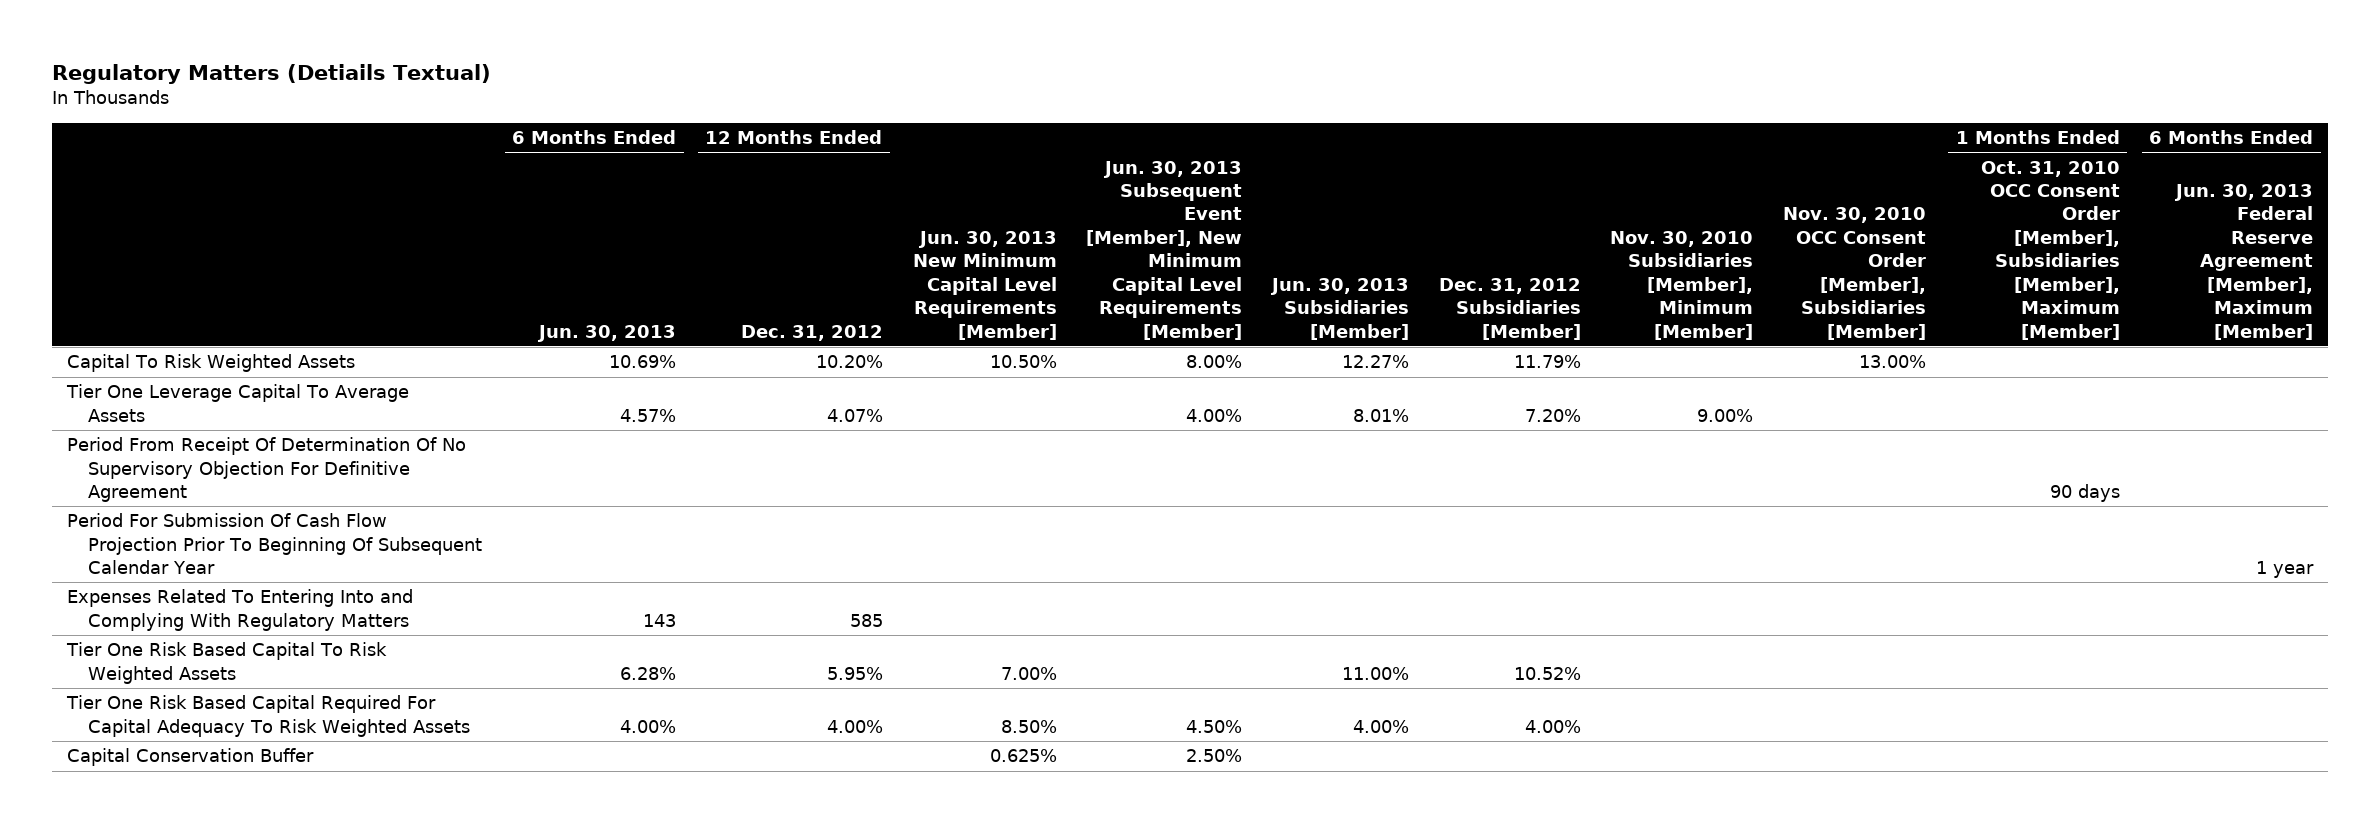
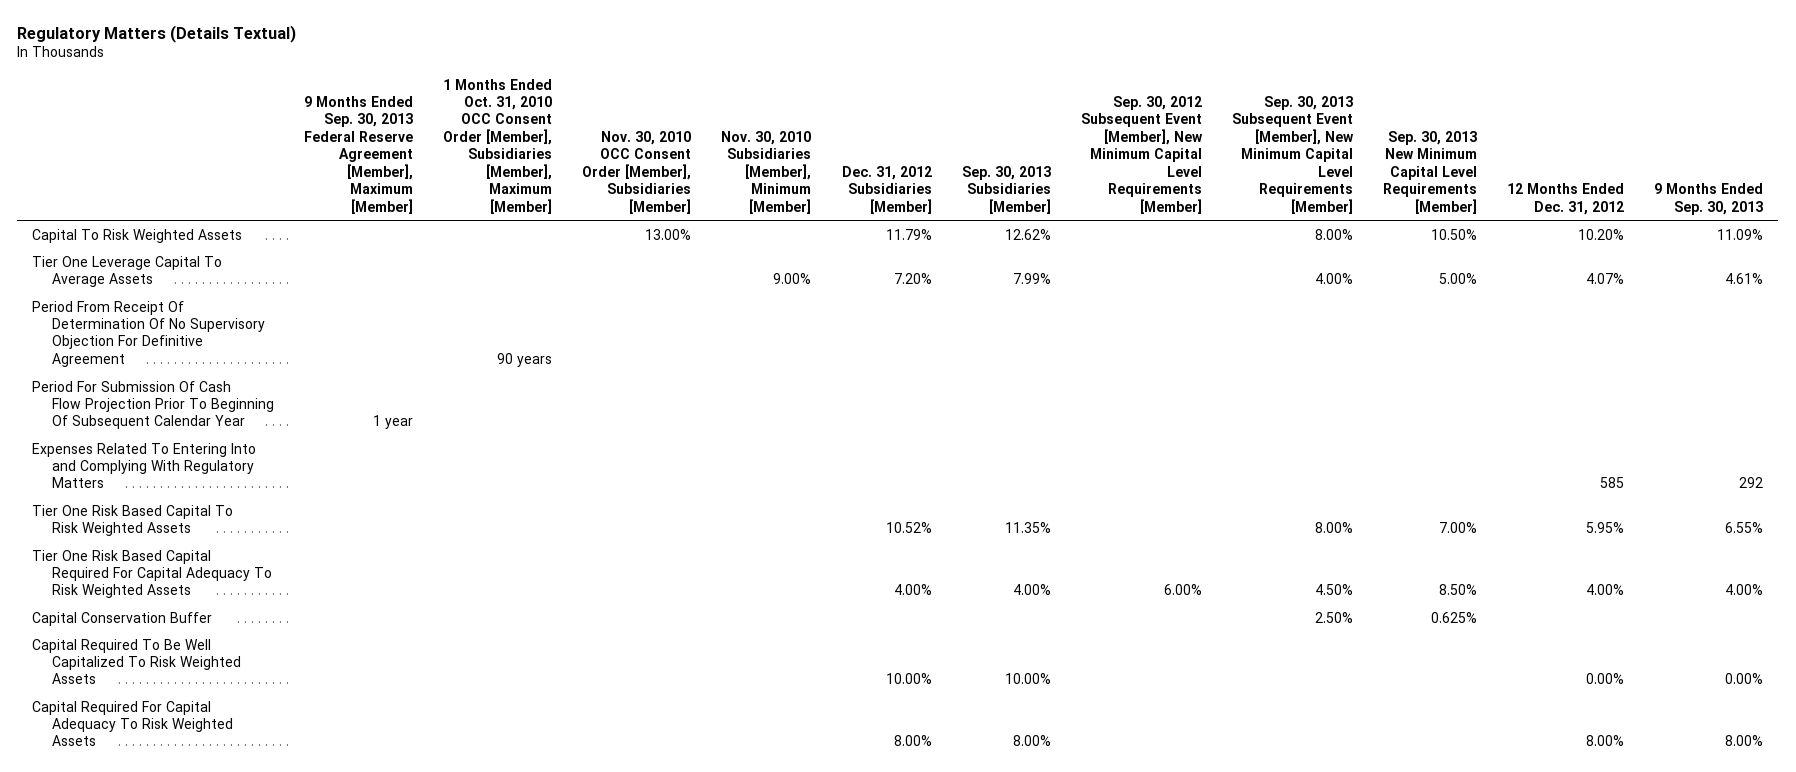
- Regulatory Matters (Detiails Textual)
+ Regulatory Matters (Details Textual)
- | 6 Months Ended Jun. 30, 2013 | 12 Months Ended Dec. 31, 2012 | Jun. 30, 2013 New Minimum Capital Level Requirements [Member] | Jun. 30, 2013 Subsequent Event [Member], New Minimum Capital Level Requirements [Member] | Jun. 30, 2013 Subsidiaries [Member] | Dec. 31, 2012 Subsidiaries [Member] | Nov. 30, 2010 Subsidiaries [Member], Minimum [Member] | Nov. 30, 2010 OCC Consent Order [Member], Subsidiaries [Member] | 1 Months Ended Oct. 31, 2010 OCC Consent Order [Member], Subsidiaries [Member], Maximum [Member] | 6 Months Ended Jun. 30, 2013 Federal Reserve Agreement [Member], Maximum [Member]
+ | 9 Months Ended Sep. 30, 2013 Federal Reserve Agreement [Member], Maximum [Member] | 1 Months Ended Oct. 31, 2010 OCC Consent Order [Member], Subsidiaries [Member], Maximum [Member] | Nov. 30, 2010 OCC Consent Order [Member], Subsidiaries [Member] | Nov. 30, 2010 Subsidiaries [Member], Minimum [Member] | Dec. 31, 2012 Subsidiaries [Member] | Sep. 30, 2013 Subsidiaries [Member] | Sep. 30, 2012 Subsequent Event [Member], New Minimum Capital Level Requirements [Member] | Sep. 30, 2013 Subsequent Event [Member], New Minimum Capital Level Requirements [Member] | Sep. 30, 2013 New Minimum Capital Level Requirements [Member] | 12 Months Ended Dec. 31, 2012 | 9 Months Ended Sep. 30, 2013
- Period From Receipt Of Determination Of No Supervisory Objection For Definitive Agreement | | | | | | | | | 90 days |
+ Period From Receipt Of Determination Of No Supervisory Objection For Definitive Agreement | | 90 years | | | | | | | | |
+ Capital Required To Be Well Capitalized To Risk Weighted Assets | | | | | 10.00% | 10.00% | | | | 0.00% | 0.00%
+ Capital Required For Capital Adequacy To Risk Weighted Assets | | | | | 8.00% | 8.00% | | | | 8.00% | 8.00%

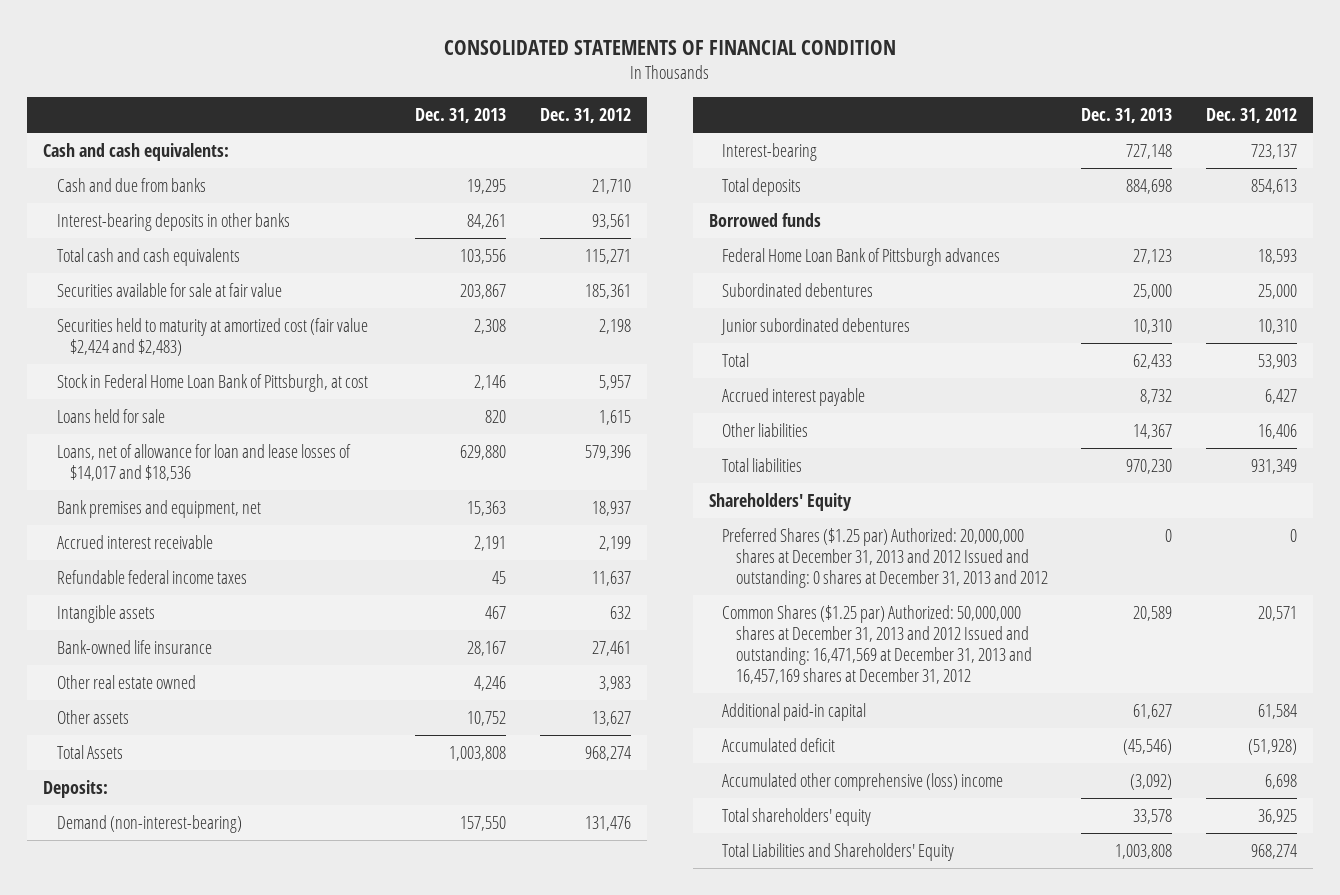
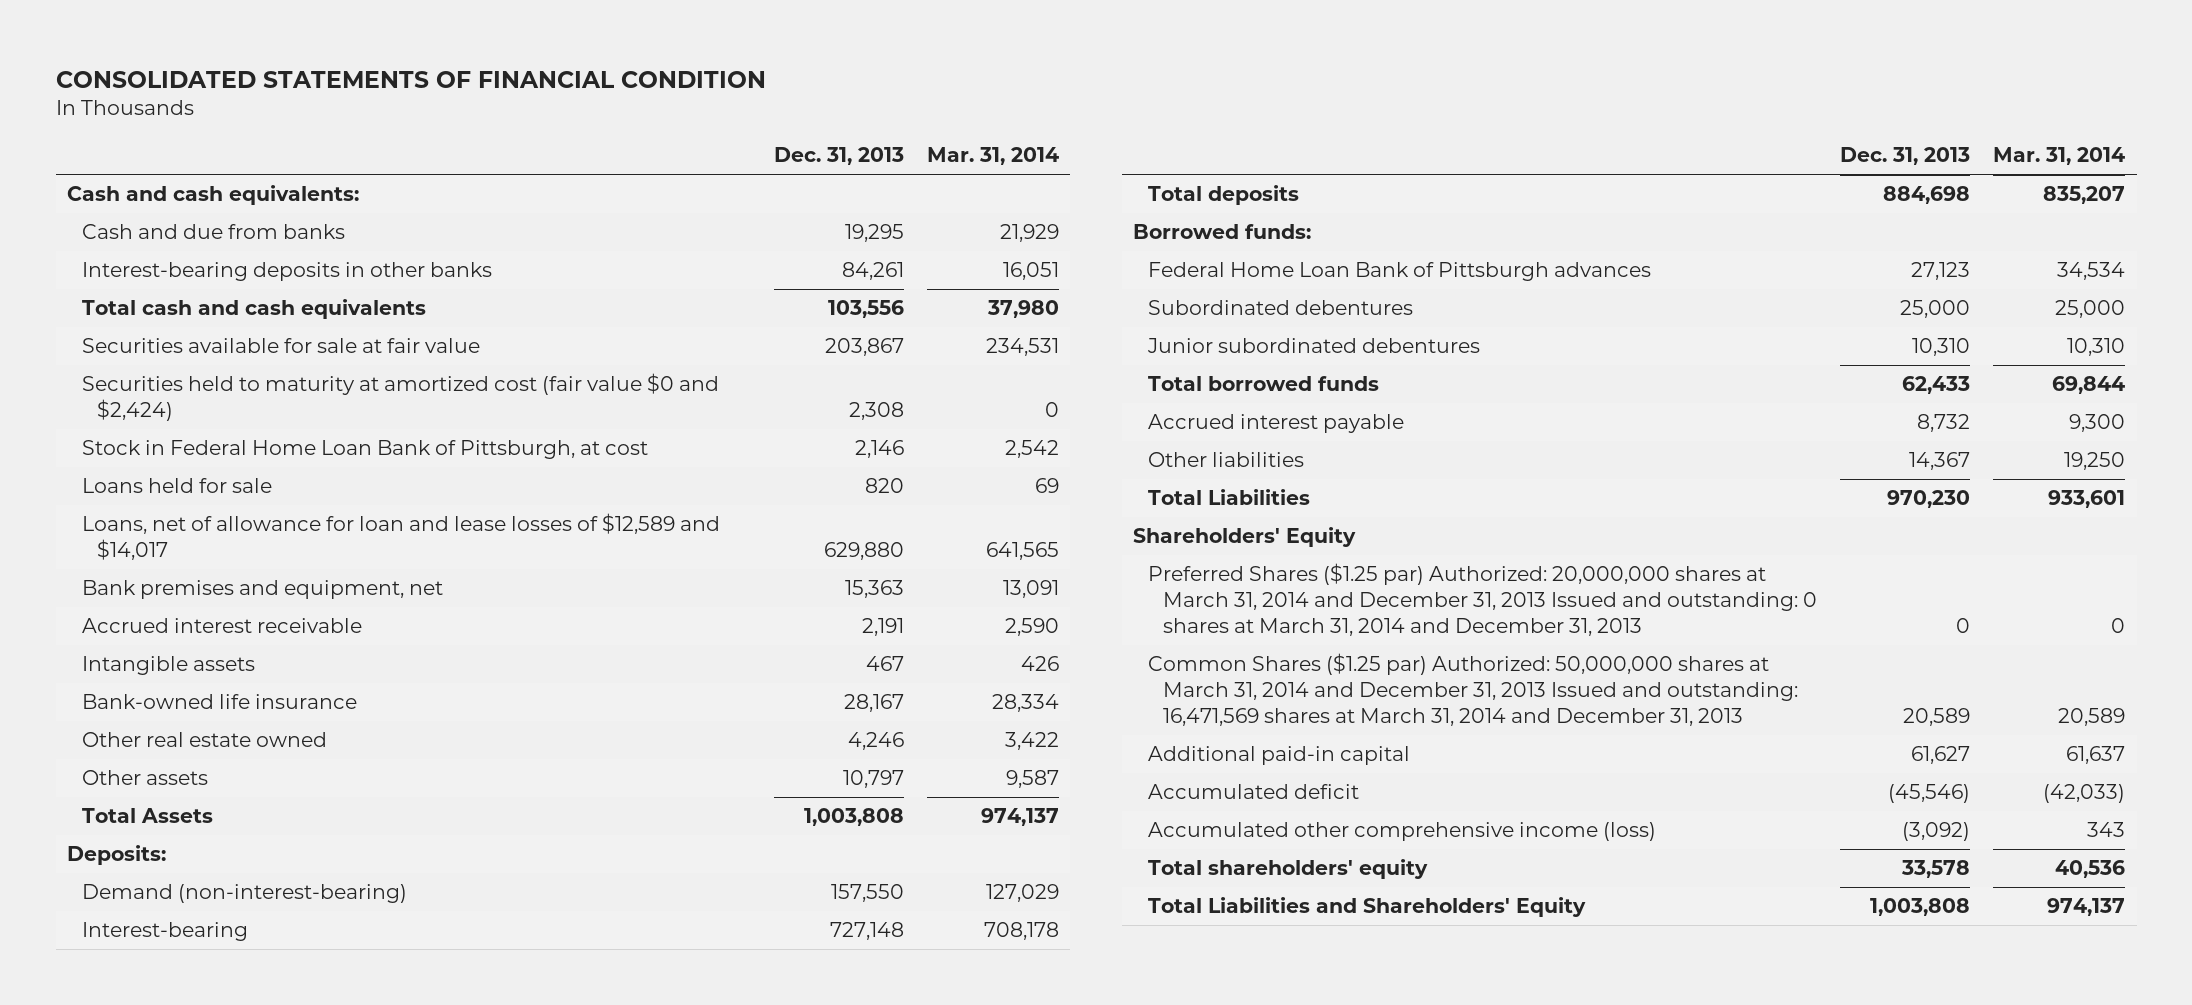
- | Dec. 31, 2013 | Dec. 31, 2012
+ | Dec. 31, 2013 | Mar. 31, 2014
- Securities held to maturity at amortized cost (fair value $2,424 and $2,483) | 2,308 | 2,198
+ Securities held to maturity at amortized cost (fair value $0 and $2,424) | 2,308 | 0
- Loans, net of allowance for loan and lease losses of $14,017 and $18,536 | 629,880 | 579,396
+ Loans, net of allowance for loan and lease losses of $12,589 and $14,017 | 629,880 | 641,565
- Refundable federal income taxes | 45 | 11,637
- Other assets | 10,752 | 13,627
+ Other assets | 10,797 | 9,587
- Borrowed funds
+ Borrowed funds:
- Total | 62,433 | 53,903
+ Total borrowed funds | 62,433 | 69,844
- Total liabilities | 970,230 | 931,349
+ Total Liabilities | 970,230 | 933,601
- Preferred Shares ($1.25 par) Authorized: 20,000,000 shares at December 31, 2013 and 2012 Issued and outstanding: 0 shares at December 31, 2013 and 2012 | 0 | 0
- Common Shares ($1.25 par) Authorized: 50,000,000 shares at December 31, 2013 and 2012 Issued and outstanding: 16,471,569 at December 31, 2013 and 16,457,169 shares at December 31, 2012 | 20,589 | 20,571
+ Preferred Shares ($1.25 par) Authorized: 20,000,000 shares at March 31, 2014 and December 31, 2013 Issued and outstanding: 0 shares at March 31, 2014 and December 31, 2013 | 0 | 0
+ Common Shares ($1.25 par) Authorized: 50,000,000 shares at March 31, 2014 and December 31, 2013 Issued and outstanding: 16,471,569 shares at March 31, 2014 and December 31, 2013 | 20,589 | 20,589
- Accumulated other comprehensive (loss) income | (3,092) | 6,698
+ Accumulated other comprehensive income (loss) | (3,092) | 343

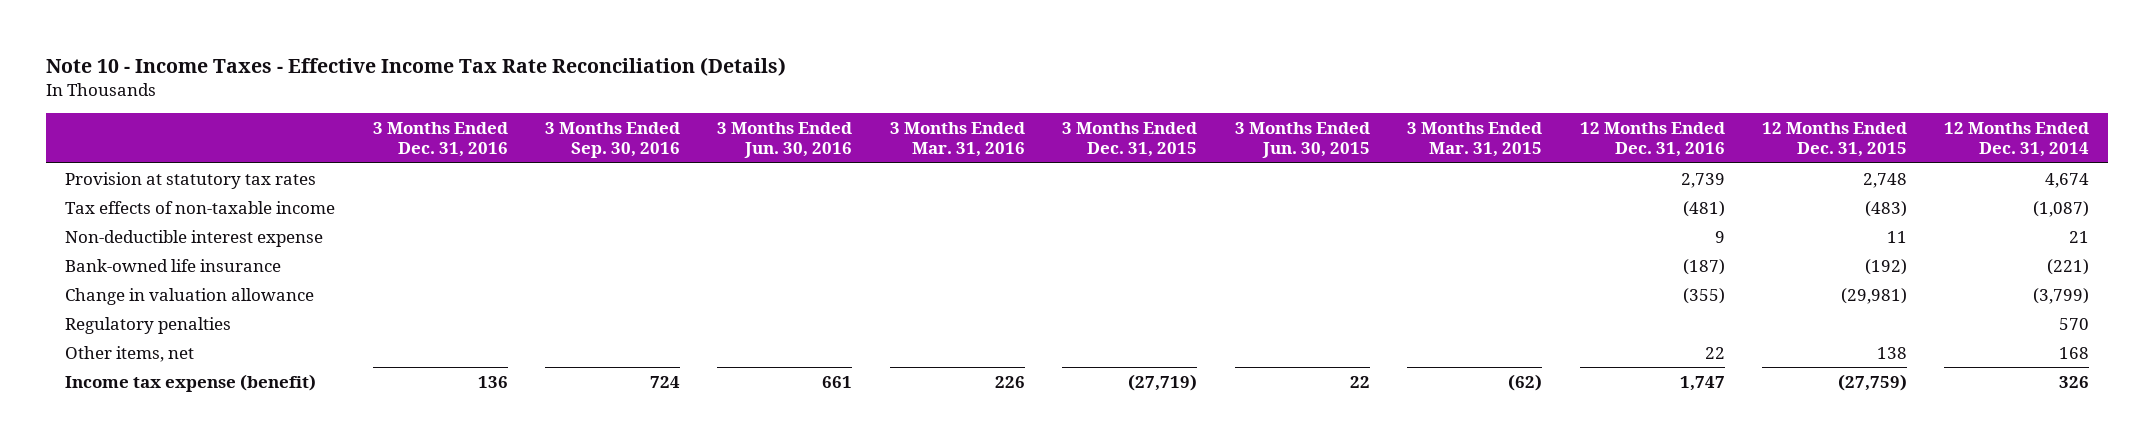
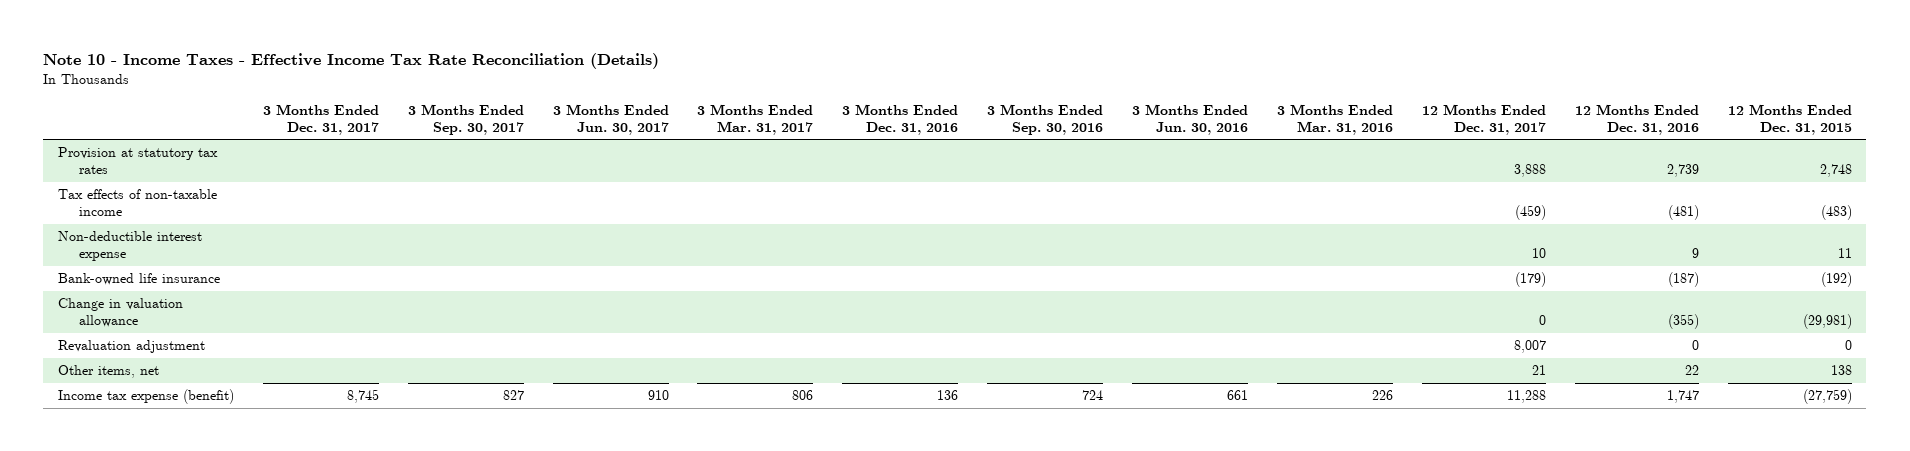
- | 3 Months Ended Dec. 31, 2016 | 3 Months Ended Sep. 30, 2016 | 3 Months Ended Jun. 30, 2016 | 3 Months Ended Mar. 31, 2016 | 3 Months Ended Dec. 31, 2015 | 3 Months Ended Jun. 30, 2015 | 3 Months Ended Mar. 31, 2015 | 12 Months Ended Dec. 31, 2016 | 12 Months Ended Dec. 31, 2015 | 12 Months Ended Dec. 31, 2014
+ | 3 Months Ended Dec. 31, 2017 | 3 Months Ended Sep. 30, 2017 | 3 Months Ended Jun. 30, 2017 | 3 Months Ended Mar. 31, 2017 | 3 Months Ended Dec. 31, 2016 | 3 Months Ended Sep. 30, 2016 | 3 Months Ended Jun. 30, 2016 | 3 Months Ended Mar. 31, 2016 | 12 Months Ended Dec. 31, 2017 | 12 Months Ended Dec. 31, 2016 | 12 Months Ended Dec. 31, 2015
- Regulatory penalties | | | | | | | | | | 570
+ Revaluation adjustment | | | | | | | | | 8,007 | 0 | 0

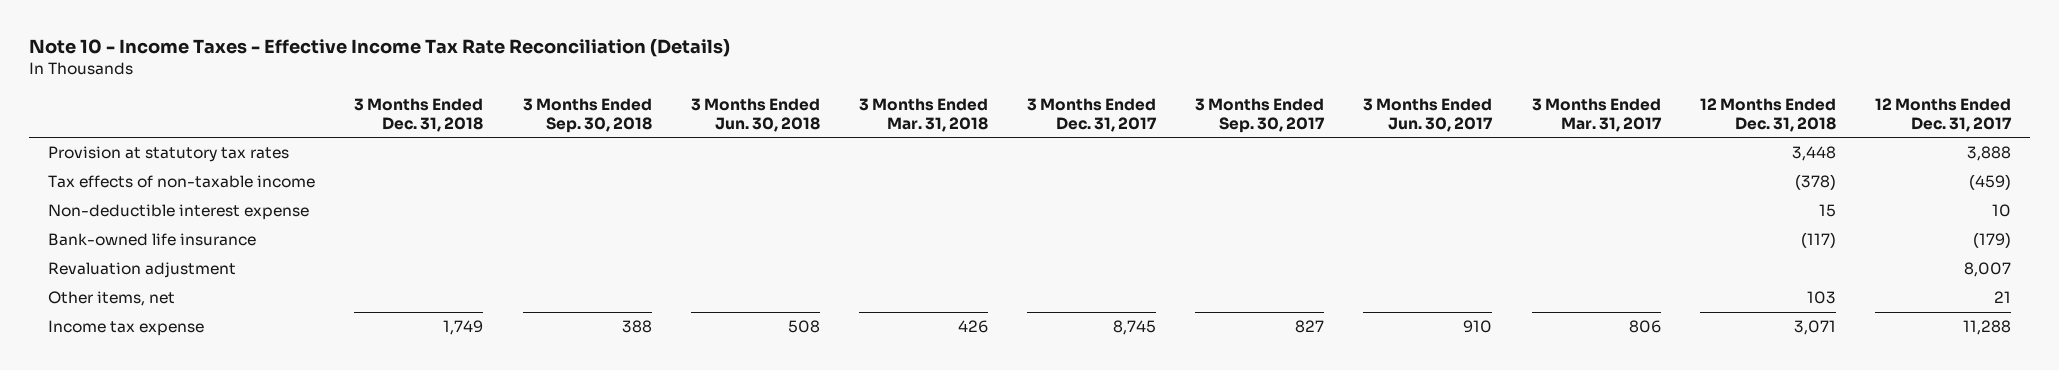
- | 3 Months Ended Dec. 31, 2017 | 3 Months Ended Sep. 30, 2017 | 3 Months Ended Jun. 30, 2017 | 3 Months Ended Mar. 31, 2017 | 3 Months Ended Dec. 31, 2016 | 3 Months Ended Sep. 30, 2016 | 3 Months Ended Jun. 30, 2016 | 3 Months Ended Mar. 31, 2016 | 12 Months Ended Dec. 31, 2017 | 12 Months Ended Dec. 31, 2016 | 12 Months Ended Dec. 31, 2015
+ | 3 Months Ended Dec. 31, 2018 | 3 Months Ended Sep. 30, 2018 | 3 Months Ended Jun. 30, 2018 | 3 Months Ended Mar. 31, 2018 | 3 Months Ended Dec. 31, 2017 | 3 Months Ended Sep. 30, 2017 | 3 Months Ended Jun. 30, 2017 | 3 Months Ended Mar. 31, 2017 | 12 Months Ended Dec. 31, 2018 | 12 Months Ended Dec. 31, 2017
- Change in valuation allowance | | | | | | | | | 0 | (355) | (29,981)
- Income tax expense (benefit) | 8,745 | 827 | 910 | 806 | 136 | 724 | 661 | 226 | 11,288 | 1,747 | (27,759)
+ Income tax expense | 1,749 | 388 | 508 | 426 | 8,745 | 827 | 910 | 806 | 3,071 | 11,288

